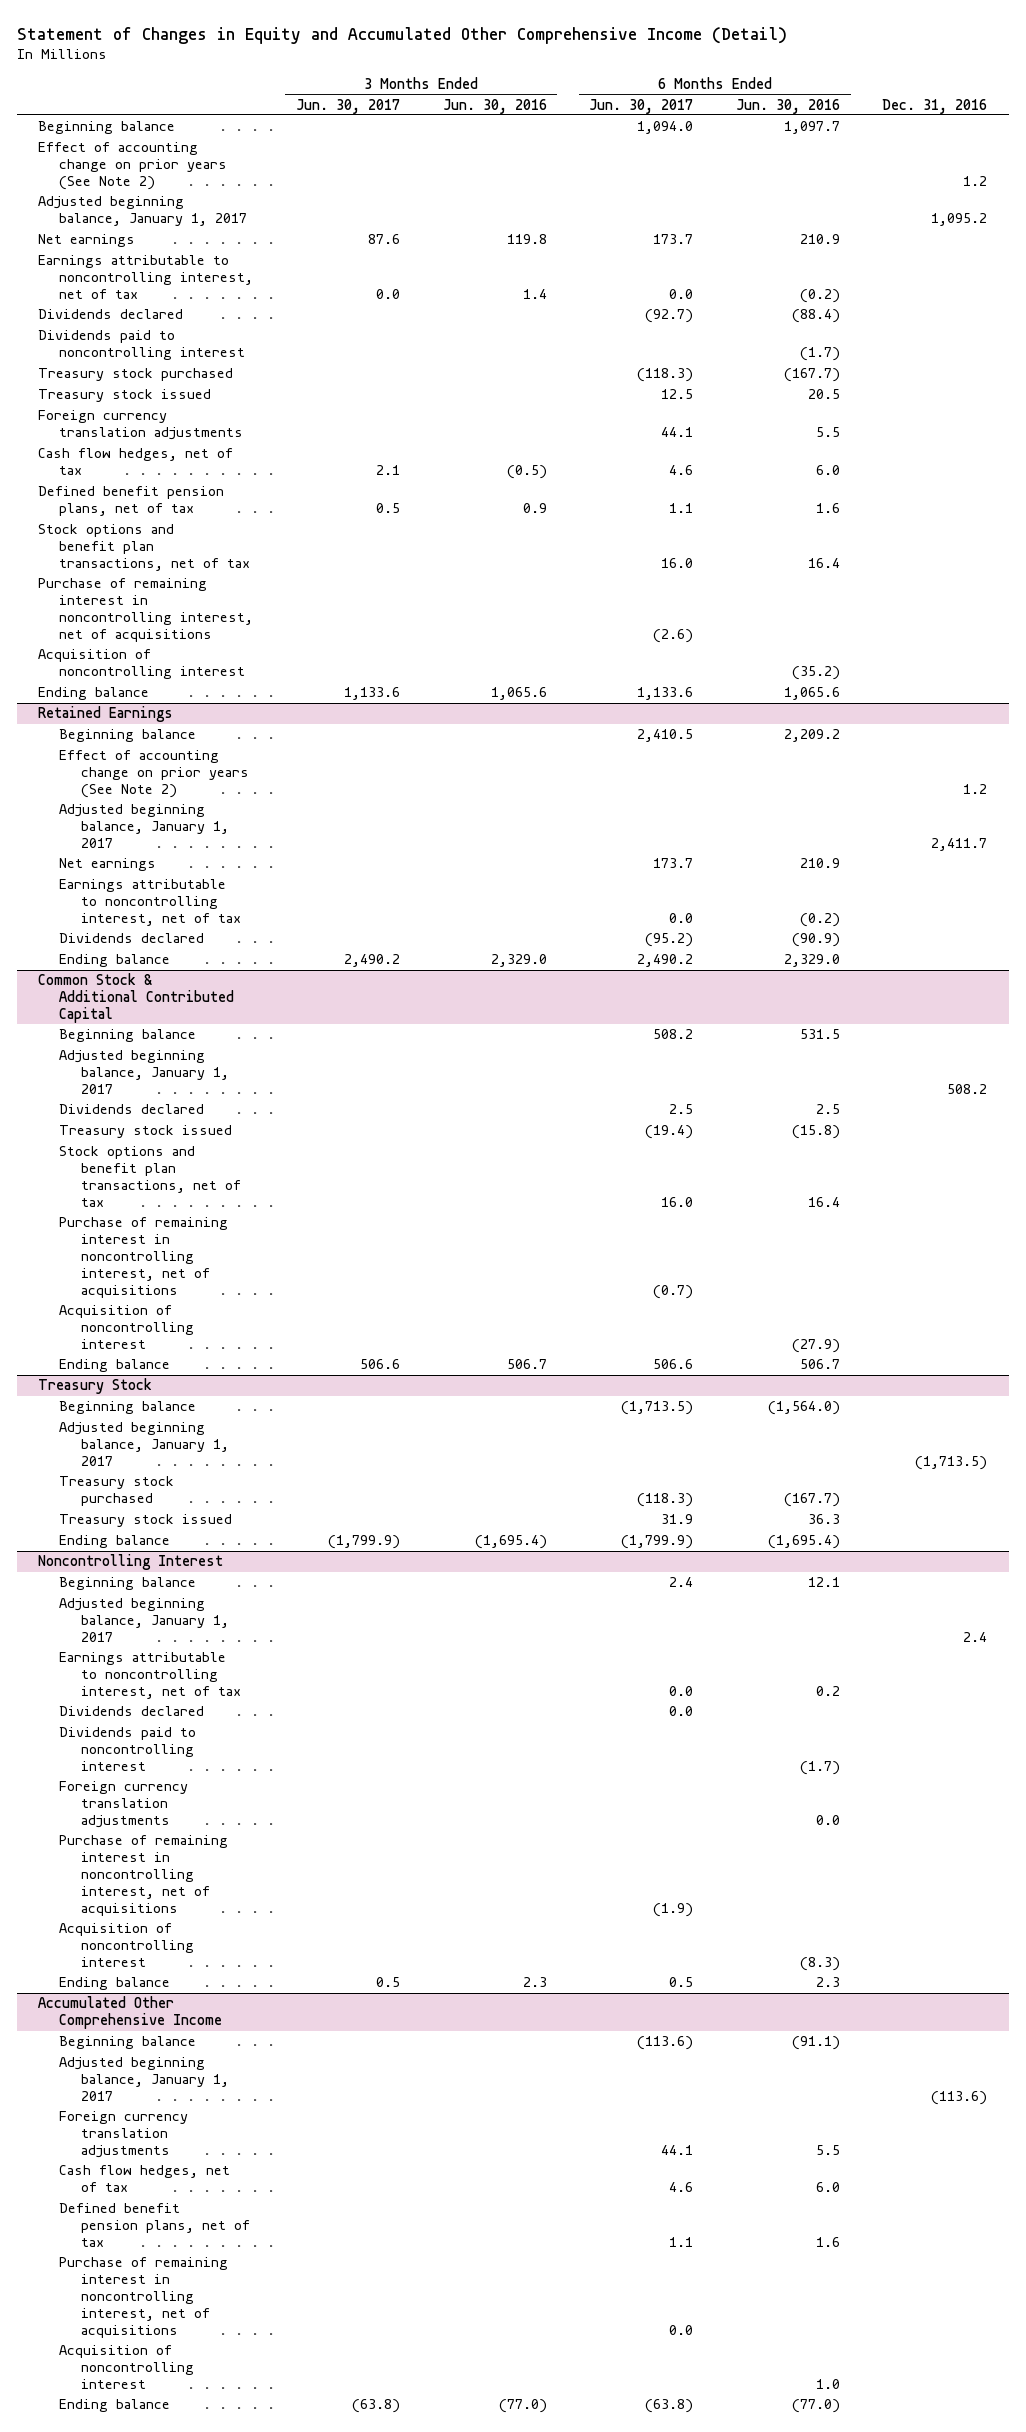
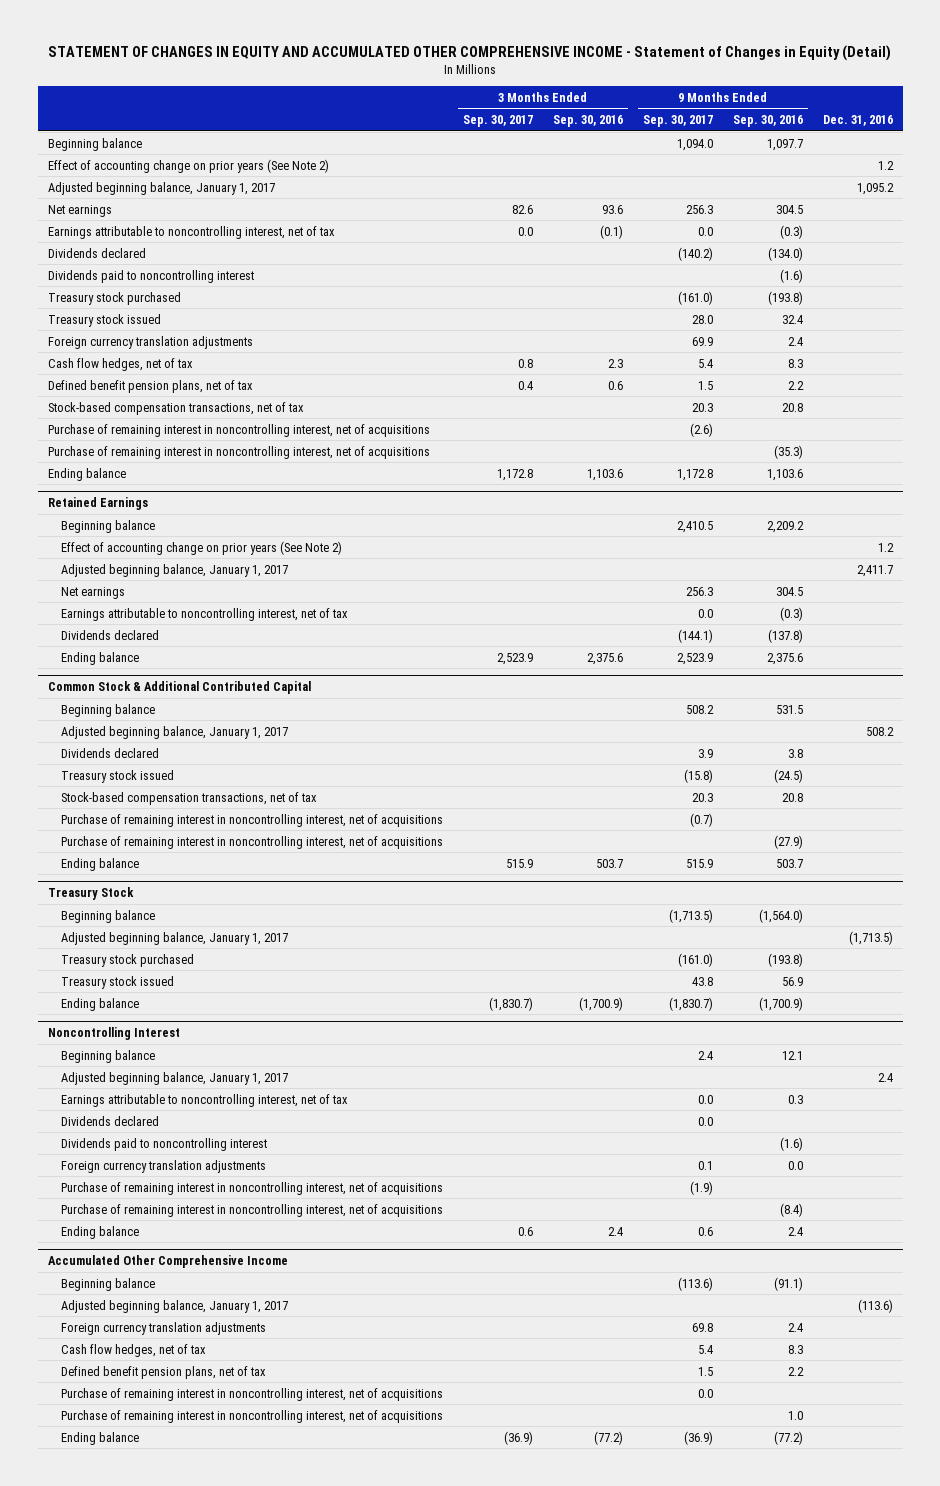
- Statement of Changes in Equity and Accumulated Other Comprehensive Income (Detail)
+ STATEMENT OF CHANGES IN EQUITY AND ACCUMULATED OTHER COMPREHENSIVE INCOME - Statement of Changes in Equity (Detail)
- | 3 Months Ended Jun. 30, 2017 | 3 Months Ended Jun. 30, 2016 | 6 Months Ended Jun. 30, 2017 | 6 Months Ended Jun. 30, 2016 | Dec. 31, 2016
+ | 3 Months Ended Sep. 30, 2017 | 3 Months Ended Sep. 30, 2016 | 9 Months Ended Sep. 30, 2017 | 9 Months Ended Sep. 30, 2016 | Dec. 31, 2016
- Stock options and benefit plan transactions, net of tax | | | 16.0 | 16.4 |
+ Stock-based compensation transactions, net of tax | | | 20.3 | 20.8 |
- Acquisition of noncontrolling interest | | | | (35.2) |
+ Purchase of remaining interest in noncontrolling interest, net of acquisitions | | | | (35.3) |
@ Common Stock & Additional Contributed Capital
- Stock options and benefit plan transactions, net of tax | | | 16.0 | 16.4 |
+ Stock-based compensation transactions, net of tax | | | 20.3 | 20.8 |
- Acquisition of noncontrolling interest | | | | (27.9) |
+ Purchase of remaining interest in noncontrolling interest, net of acquisitions | | | | (27.9) |
@ Noncontrolling Interest
- Acquisition of noncontrolling interest | | | | (8.3) |
+ Purchase of remaining interest in noncontrolling interest, net of acquisitions | | | | (8.4) |
@ Accumulated Other Comprehensive Income
- Acquisition of noncontrolling interest | | | | 1.0 |
+ Purchase of remaining interest in noncontrolling interest, net of acquisitions | | | | 1.0 |

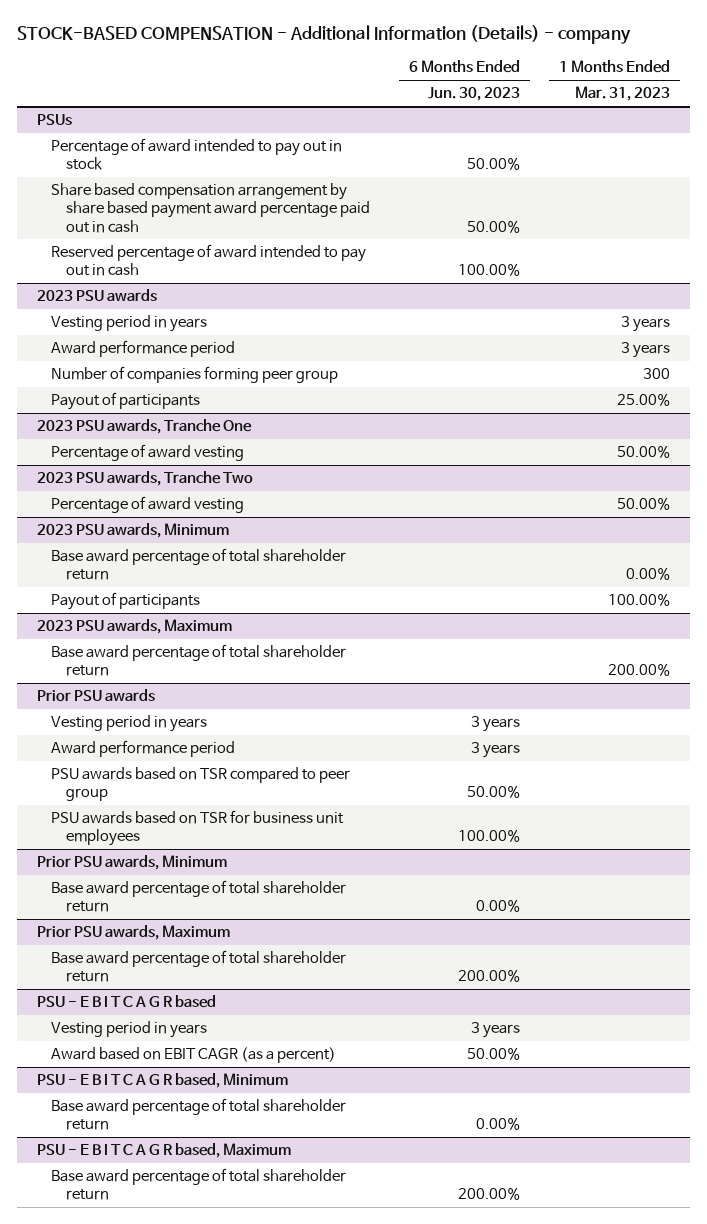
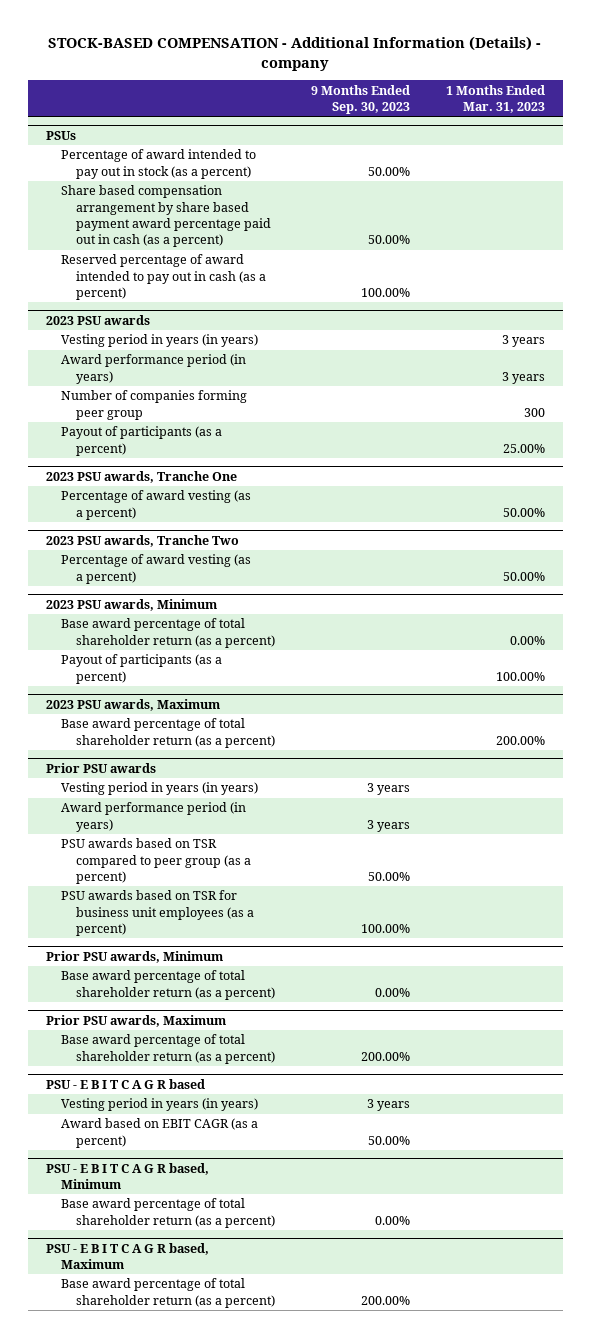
- | 6 Months Ended Jun. 30, 2023 | 1 Months Ended Mar. 31, 2023
+ | 9 Months Ended Sep. 30, 2023 | 1 Months Ended Mar. 31, 2023
@ PSUs
- Percentage of award intended to pay out in stock | 50.00% |
- Share based compensation arrangement by share based payment award percentage paid out in cash | 50.00% |
- Reserved percentage of award intended to pay out in cash | 100.00% |
+ Percentage of award intended to pay out in stock (as a percent) | 50.00% |
+ Share based compensation arrangement by share based payment award percentage paid out in cash (as a percent) | 50.00% |
+ Reserved percentage of award intended to pay out in cash (as a percent) | 100.00% |
@ 2023 PSU awards
- Vesting period in years | | 3 years
- Award performance period | | 3 years
+ Vesting period in years (in years) | | 3 years
+ Award performance period (in years) | | 3 years
- Payout of participants | | 25.00%
+ Payout of participants (as a percent) | | 25.00%
@ 2023 PSU awards, Tranche One
- Percentage of award vesting | | 50.00%
+ Percentage of award vesting (as a percent) | | 50.00%
@ 2023 PSU awards, Tranche Two
- Percentage of award vesting | | 50.00%
+ Percentage of award vesting (as a percent) | | 50.00%
@ 2023 PSU awards, Minimum
- Base award percentage of total shareholder return | | 0.00%
- Payout of participants | | 100.00%
+ Base award percentage of total shareholder return (as a percent) | | 0.00%
+ Payout of participants (as a percent) | | 100.00%
@ 2023 PSU awards, Maximum
- Base award percentage of total shareholder return | | 200.00%
+ Base award percentage of total shareholder return (as a percent) | | 200.00%
@ Prior PSU awards
- Vesting period in years | 3 years |
- Award performance period | 3 years |
- PSU awards based on TSR compared to peer group | 50.00% |
- PSU awards based on TSR for business unit employees | 100.00% |
+ Vesting period in years (in years) | 3 years |
+ Award performance period (in years) | 3 years |
+ PSU awards based on TSR compared to peer group (as a percent) | 50.00% |
+ PSU awards based on TSR for business unit employees (as a percent) | 100.00% |
@ Prior PSU awards, Minimum
- Base award percentage of total shareholder return | 0.00% |
+ Base award percentage of total shareholder return (as a percent) | 0.00% |
@ Prior PSU awards, Maximum
- Base award percentage of total shareholder return | 200.00% |
+ Base award percentage of total shareholder return (as a percent) | 200.00% |
@ PSU - E B I T C A G R based
- Vesting period in years | 3 years |
+ Vesting period in years (in years) | 3 years |
@ PSU - E B I T C A G R based, Minimum
- Base award percentage of total shareholder return | 0.00% |
+ Base award percentage of total shareholder return (as a percent) | 0.00% |
@ PSU - E B I T C A G R based, Maximum
- Base award percentage of total shareholder return | 200.00% |
+ Base award percentage of total shareholder return (as a percent) | 200.00% |

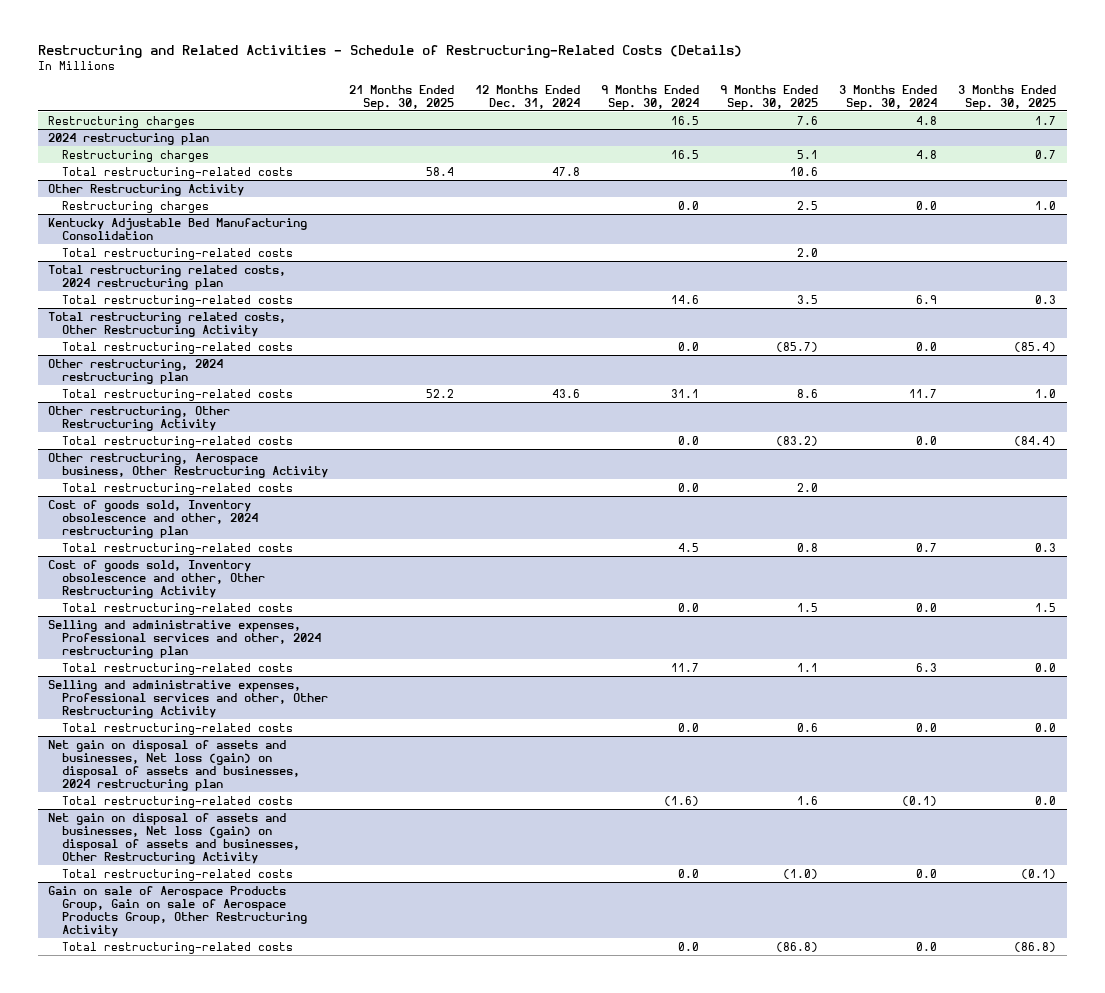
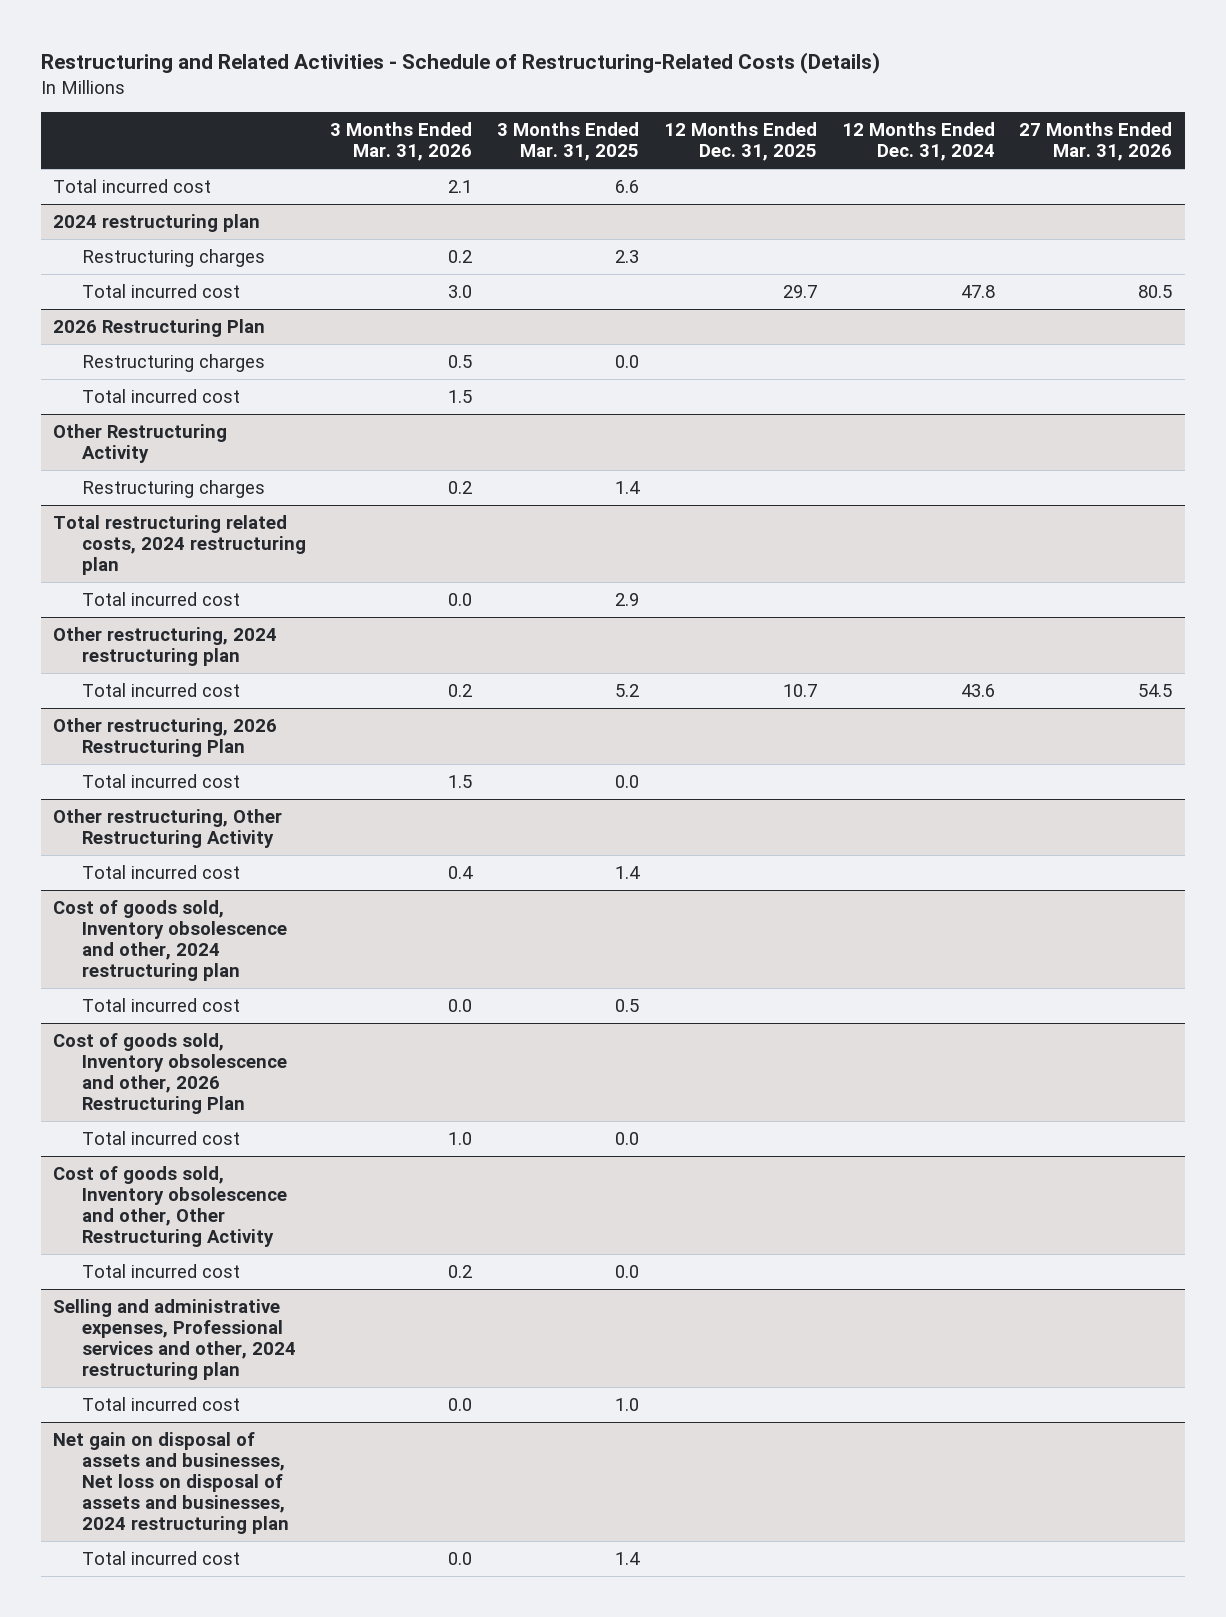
- | 21 Months Ended Sep. 30, 2025 | 12 Months Ended Dec. 31, 2024 | 9 Months Ended Sep. 30, 2024 | 9 Months Ended Sep. 30, 2025 | 3 Months Ended Sep. 30, 2024 | 3 Months Ended Sep. 30, 2025
+ | 3 Months Ended Mar. 31, 2026 | 3 Months Ended Mar. 31, 2025 | 12 Months Ended Dec. 31, 2025 | 12 Months Ended Dec. 31, 2024 | 27 Months Ended Mar. 31, 2026
- Restructuring charges | | | 16.5 | 7.6 | 4.8 | 1.7
+ Total incurred cost | 2.1 | 6.6 | | |
@ 2024 restructuring plan
- Total restructuring-related costs | 58.4 | 47.8 | | 10.6 | |
+ Total incurred cost | 3.0 | | 29.7 | 47.8 | 80.5
+ 2026 Restructuring Plan
+ Restructuring charges | 0.5 | 0.0 | | |
+ Total incurred cost | 1.5 | | | |
- Kentucky Adjustable Bed Manufacturing Consolidation
- Total restructuring-related costs | | | | 2.0 | |
@ Total restructuring related costs, 2024 restructuring plan
- Total restructuring-related costs | | | 14.6 | 3.5 | 6.9 | 0.3
- Total restructuring related costs, Other Restructuring Activity
- Total restructuring-related costs | | | 0.0 | (85.7) | 0.0 | (85.4)
@ Total restructuring related costs, 2024 restructuring plan
+ Total incurred cost | 0.0 | 2.9 | | |
@ Other restructuring, 2024 restructuring plan
- Total restructuring-related costs | 52.2 | 43.6 | 31.1 | 8.6 | 11.7 | 1.0
+ Total incurred cost | 0.2 | 5.2 | 10.7 | 43.6 | 54.5
+ Other restructuring, 2026 Restructuring Plan
+ Total incurred cost | 1.5 | 0.0 | | |
@ Other restructuring, Other Restructuring Activity
- Total restructuring-related costs | | | 0.0 | (83.2) | 0.0 | (84.4)
- Other restructuring, Aerospace business, Other Restructuring Activity
- Total restructuring-related costs | | | 0.0 | 2.0 | |
@ Other restructuring, Other Restructuring Activity
+ Total incurred cost | 0.4 | 1.4 | | |
@ Cost of goods sold, Inventory obsolescence and other, 2024 restructuring plan
- Total restructuring-related costs | | | 4.5 | 0.8 | 0.7 | 0.3
+ Total incurred cost | 0.0 | 0.5 | | |
+ Cost of goods sold, Inventory obsolescence and other, 2026 Restructuring Plan
+ Total incurred cost | 1.0 | 0.0 | | |
@ Cost of goods sold, Inventory obsolescence and other, Other Restructuring Activity
- Total restructuring-related costs | | | 0.0 | 1.5 | 0.0 | 1.5
+ Total incurred cost | 0.2 | 0.0 | | |
@ Selling and administrative expenses, Professional services and other, 2024 restructuring plan
- Total restructuring-related costs | | | 11.7 | 1.1 | 6.3 | 0.0
- Selling and administrative expenses, Professional services and other, Other Restructuring Activity
- Total restructuring-related costs | | | 0.0 | 0.6 | 0.0 | 0.0
- Net gain on disposal of assets and businesses, Net loss (gain) on disposal of assets and businesses, 2024 restructuring plan
- Total restructuring-related costs | | | (1.6) | 1.6 | (0.1) | 0.0
- Net gain on disposal of assets and businesses, Net loss (gain) on disposal of assets and businesses, Other Restructuring Activity
- Total restructuring-related costs | | | 0.0 | (1.0) | 0.0 | (0.1)
- Gain on sale of Aerospace Products Group, Gain on sale of Aerospace Products Group, Other Restructuring Activity
- Total restructuring-related costs | | | 0.0 | (86.8) | 0.0 | (86.8)
@ Selling and administrative expenses, Professional services and other, 2024 restructuring plan
+ Total incurred cost | 0.0 | 1.0 | | |
+ Net gain on disposal of assets and businesses, Net loss on disposal of assets and businesses, 2024 restructuring plan
+ Total incurred cost | 0.0 | 1.4 | | |

